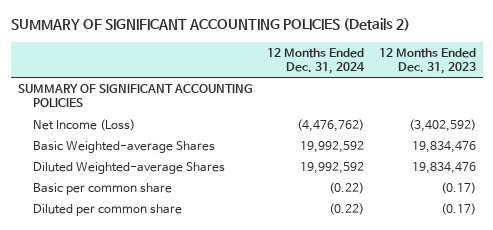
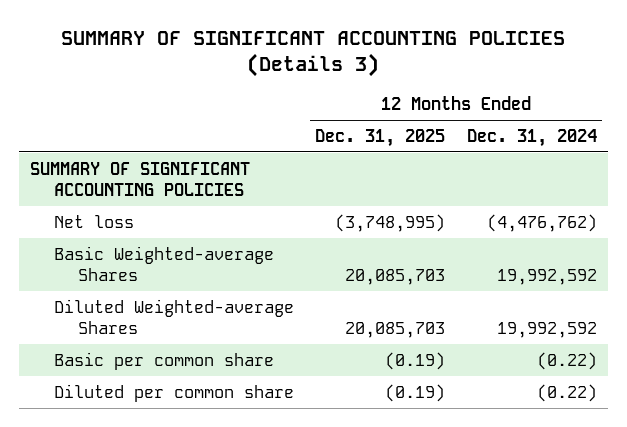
- SUMMARY OF SIGNIFICANT ACCOUNTING POLICIES (Details 2)
+ SUMMARY OF SIGNIFICANT ACCOUNTING POLICIES (Details 3)
- | 12 Months Ended Dec. 31, 2024 | 12 Months Ended Dec. 31, 2023
+ | 12 Months Ended Dec. 31, 2025 | 12 Months Ended Dec. 31, 2024
- Net Income (Loss) | (4,476,762) | (3,402,592)
+ Net loss | (3,748,995) | (4,476,762)

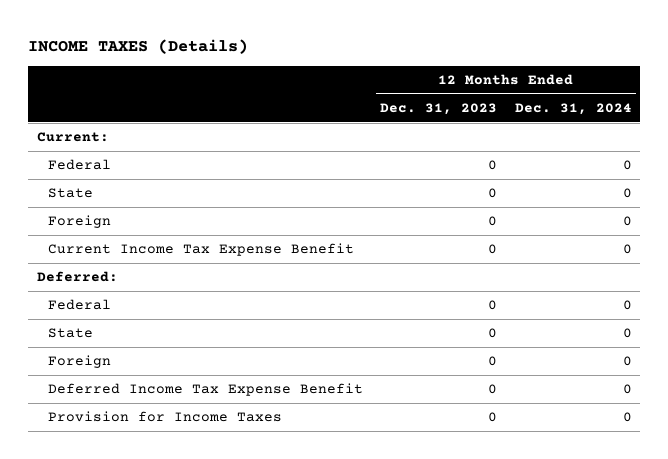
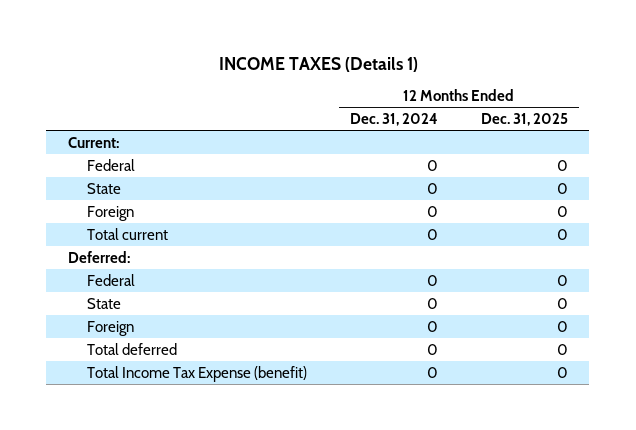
- INCOME TAXES (Details)
+ INCOME TAXES (Details 1)
- | 12 Months Ended Dec. 31, 2023 | 12 Months Ended Dec. 31, 2024
+ | 12 Months Ended Dec. 31, 2024 | 12 Months Ended Dec. 31, 2025
- Current Income Tax Expense Benefit | 0 | 0
+ Total current | 0 | 0
- Deferred Income Tax Expense Benefit | 0 | 0
- Provision for Income Taxes | 0 | 0
+ Total deferred | 0 | 0
+ Total Income Tax Expense (benefit) | 0 | 0

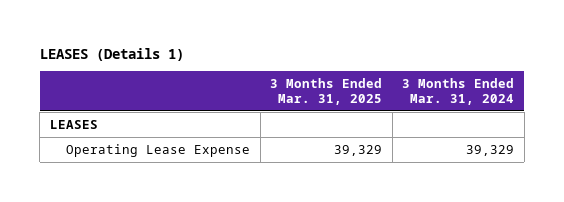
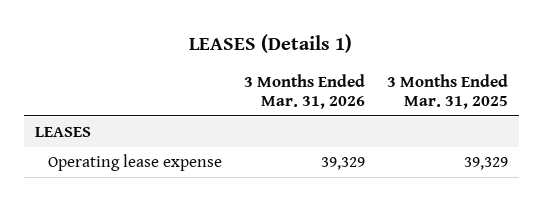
- | 3 Months Ended Mar. 31, 2025 | 3 Months Ended Mar. 31, 2024
+ | 3 Months Ended Mar. 31, 2026 | 3 Months Ended Mar. 31, 2025
- Operating Lease Expense | 39,329 | 39,329
+ Operating lease expense | 39,329 | 39,329

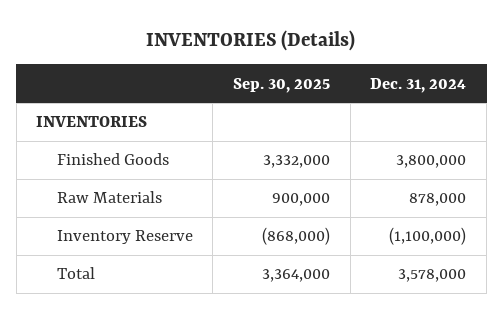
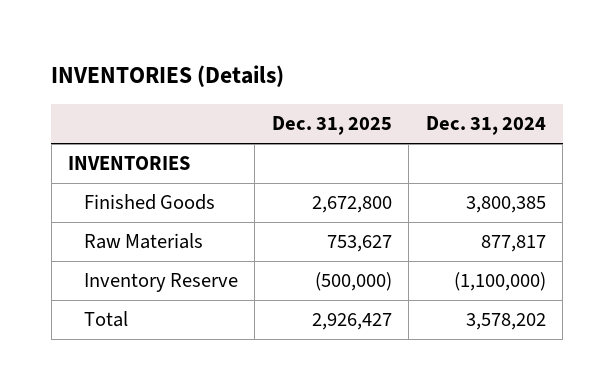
- | Sep. 30, 2025 | Dec. 31, 2024
+ | Dec. 31, 2025 | Dec. 31, 2024
- Finished Goods | 3,332,000 | 3,800,000
- Raw Materials | 900,000 | 878,000
+ Finished Goods | 2,672,800 | 3,800,385
+ Raw Materials | 753,627 | 877,817
- Total | 3,364,000 | 3,578,000
+ Total | 2,926,427 | 3,578,202

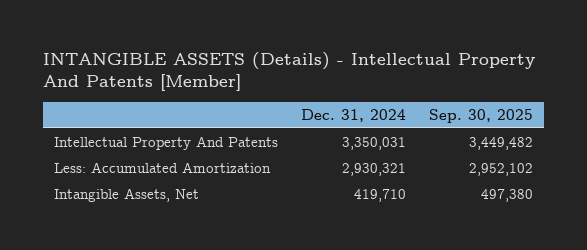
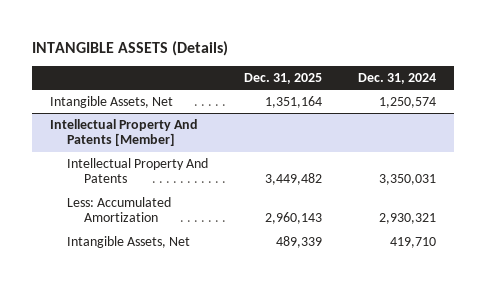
- INTANGIBLE ASSETS (Details) - Intellectual Property And Patents [Member]
+ INTANGIBLE ASSETS (Details)
- | Dec. 31, 2024 | Sep. 30, 2025
+ | Dec. 31, 2025 | Dec. 31, 2024
+ Intangible Assets, Net | 1,351,164 | 1,250,574
+ Intellectual Property And Patents [Member]

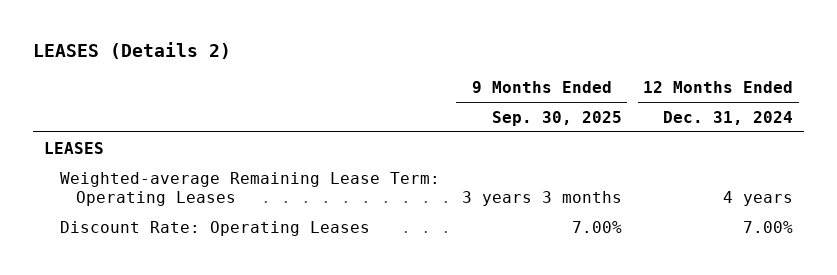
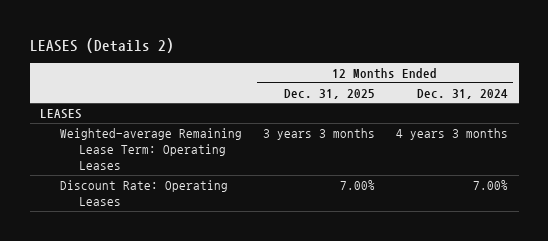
- | 9 Months Ended Sep. 30, 2025 | 12 Months Ended Dec. 31, 2024
+ | 12 Months Ended Dec. 31, 2025 | 12 Months Ended Dec. 31, 2024
- Weighted-average Remaining Lease Term: Operating Leases | 3 years 3 months | 4 years
+ Weighted-average Remaining Lease Term: Operating Leases | 3 years 3 months | 4 years 3 months

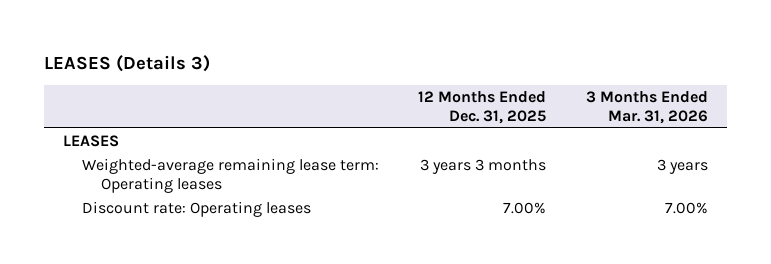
- LEASES (Details 2)
+ LEASES (Details 3)
- | 12 Months Ended Dec. 31, 2025 | 12 Months Ended Dec. 31, 2024
+ | 12 Months Ended Dec. 31, 2025 | 3 Months Ended Mar. 31, 2026
- Weighted-average Remaining Lease Term: Operating Leases | 3 years 3 months | 4 years 3 months
- Discount Rate: Operating Leases | 7.00% | 7.00%
+ Weighted-average remaining lease term: Operating leases | 3 years 3 months | 3 years
+ Discount rate: Operating leases | 7.00% | 7.00%

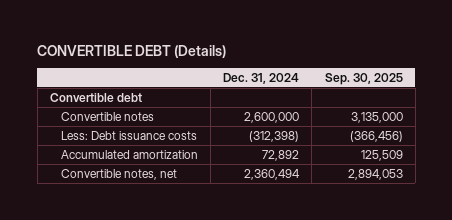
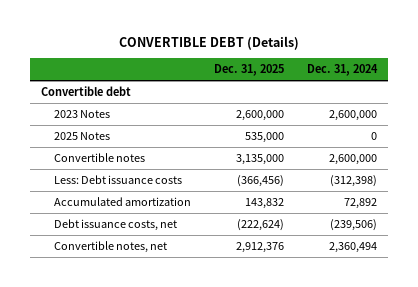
- | Dec. 31, 2024 | Sep. 30, 2025
+ | Dec. 31, 2025 | Dec. 31, 2024
+ 2023 Notes | 2,600,000 | 2,600,000
+ 2025 Notes | 535,000 | 0
+ Debt issuance costs, net | (222,624) | (239,506)

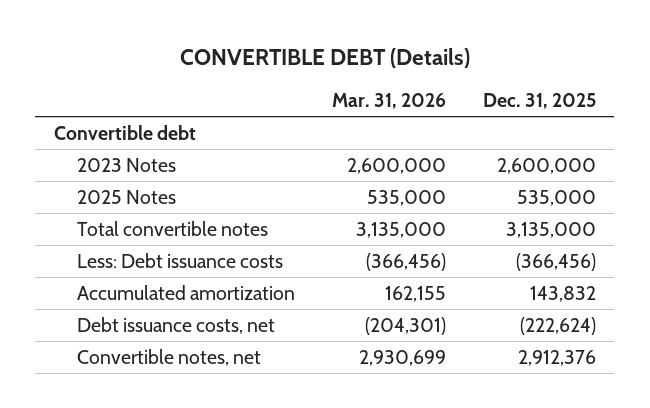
- | Dec. 31, 2025 | Dec. 31, 2024
+ | Mar. 31, 2026 | Dec. 31, 2025
- Convertible notes | 3,135,000 | 2,600,000
+ Total convertible notes | 3,135,000 | 3,135,000

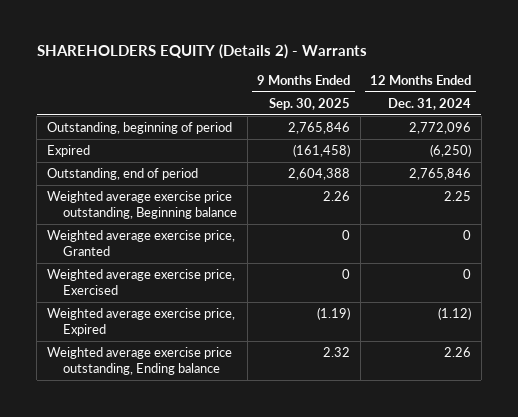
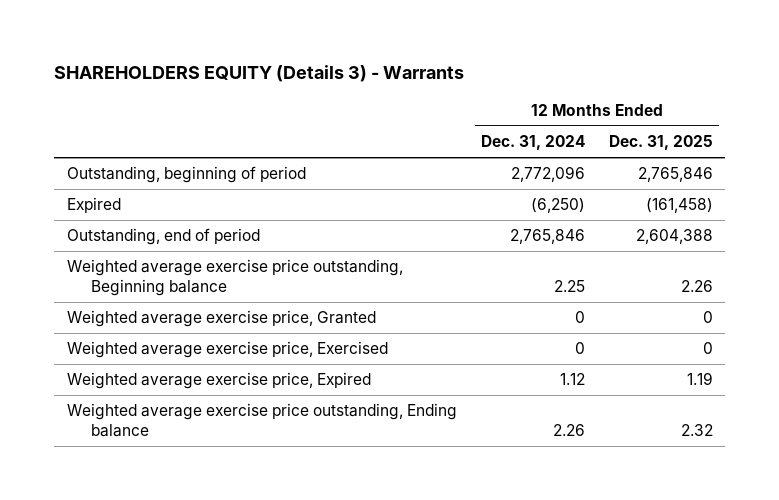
- SHAREHOLDERS EQUITY (Details 2) - Warrants
+ SHAREHOLDERS EQUITY (Details 3) - Warrants
- | 9 Months Ended Sep. 30, 2025 | 12 Months Ended Dec. 31, 2024
+ | 12 Months Ended Dec. 31, 2024 | 12 Months Ended Dec. 31, 2025
- Weighted average exercise price, Expired | (1.19) | (1.12)
+ Weighted average exercise price, Expired | 1.12 | 1.19

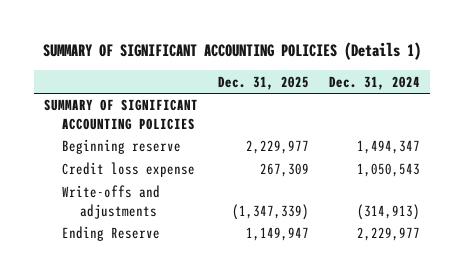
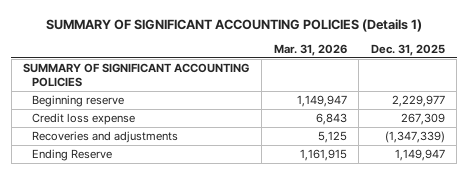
- | Dec. 31, 2025 | Dec. 31, 2024
+ | Mar. 31, 2026 | Dec. 31, 2025
- Write-offs and adjustments | (1,347,339) | (314,913)
+ Recoveries and adjustments | 5,125 | (1,347,339)

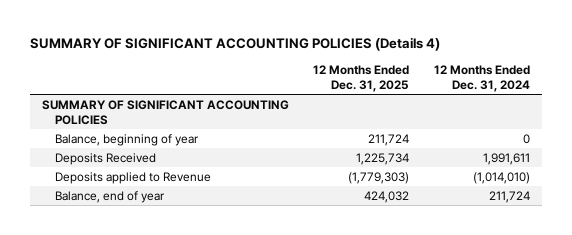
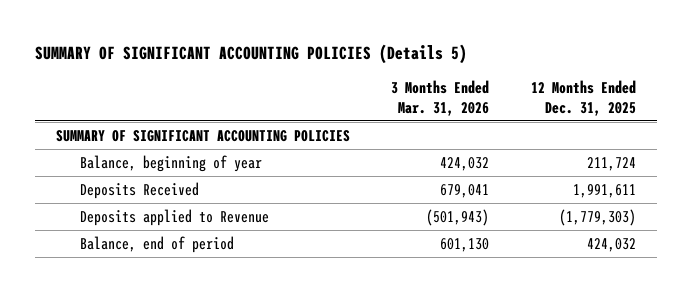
- SUMMARY OF SIGNIFICANT ACCOUNTING POLICIES (Details 4)
+ SUMMARY OF SIGNIFICANT ACCOUNTING POLICIES (Details 5)
- | 12 Months Ended Dec. 31, 2025 | 12 Months Ended Dec. 31, 2024
+ | 3 Months Ended Mar. 31, 2026 | 12 Months Ended Dec. 31, 2025
- Deposits Received | 1,225,734 | 1,991,611
+ Deposits Received | 679,041 | 1,991,611
- Balance, end of year | 424,032 | 211,724
+ Balance, end of period | 601,130 | 424,032

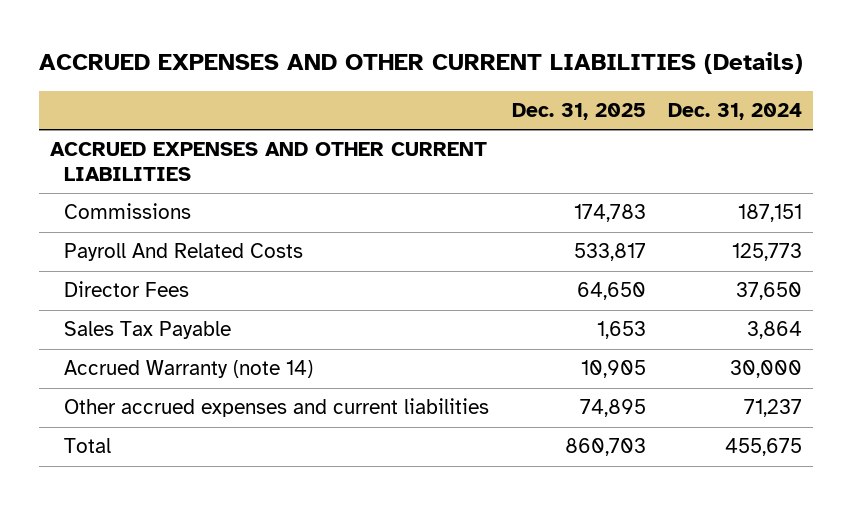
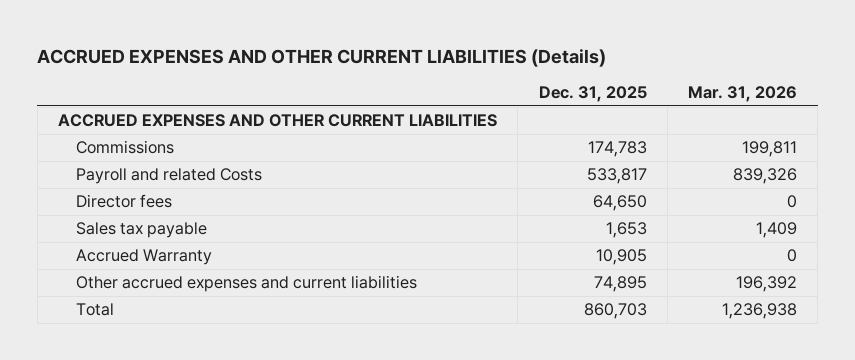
- | Dec. 31, 2025 | Dec. 31, 2024
+ | Dec. 31, 2025 | Mar. 31, 2026
- Payroll And Related Costs | 533,817 | 125,773
- Director Fees | 64,650 | 37,650
- Sales Tax Payable | 1,653 | 3,864
- Accrued Warranty (note 14) | 10,905 | 30,000
+ Payroll and related Costs | 533,817 | 839,326
+ Director fees | 64,650 | 0
+ Sales tax payable | 1,653 | 1,409
+ Accrued Warranty | 10,905 | 0

